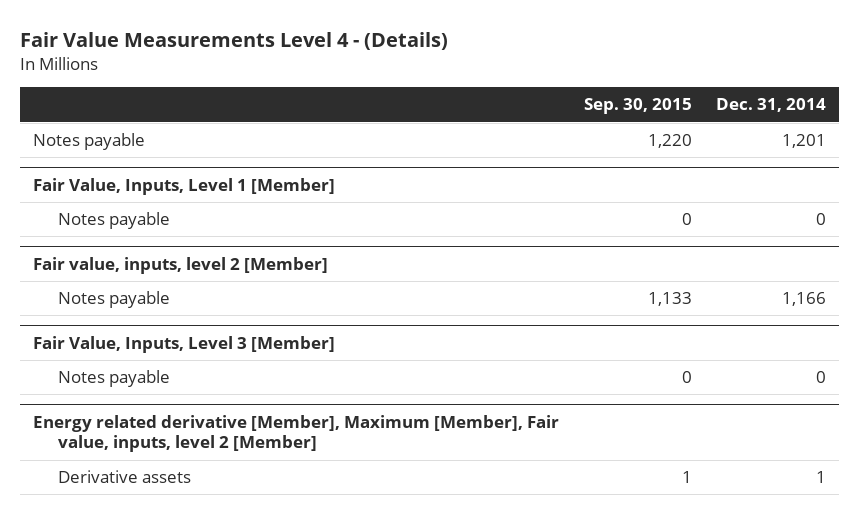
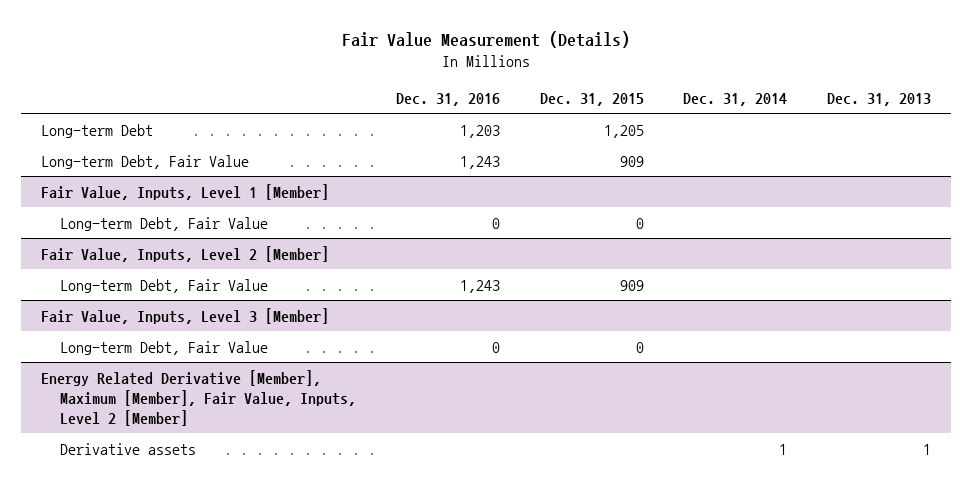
- Fair Value Measurements Level 4 - (Details)
+ Fair Value Measurement (Details)
- | Sep. 30, 2015 | Dec. 31, 2014
+ | Dec. 31, 2016 | Dec. 31, 2015 | Dec. 31, 2014 | Dec. 31, 2013
- Notes payable | 1,220 | 1,201
+ Long-term Debt | 1,203 | 1,205 | |
+ Long-term Debt, Fair Value | 1,243 | 909 | |
@ Fair Value, Inputs, Level 1 [Member]
- Notes payable | 0 | 0
- Fair value, inputs, level 2 [Member]
- Notes payable | 1,133 | 1,166
@ Fair Value, Inputs, Level 1 [Member]
+ Long-term Debt, Fair Value | 0 | 0 | |
+ Fair Value, Inputs, Level 2 [Member]
+ Long-term Debt, Fair Value | 1,243 | 909 | |
@ Fair Value, Inputs, Level 3 [Member]
- Notes payable | 0 | 0
- Energy related derivative [Member], Maximum [Member], Fair value, inputs, level 2 [Member]
@ Fair Value, Inputs, Level 3 [Member]
+ Long-term Debt, Fair Value | 0 | 0 | |
+ Energy Related Derivative [Member], Maximum [Member], Fair Value, Inputs, Level 2 [Member]

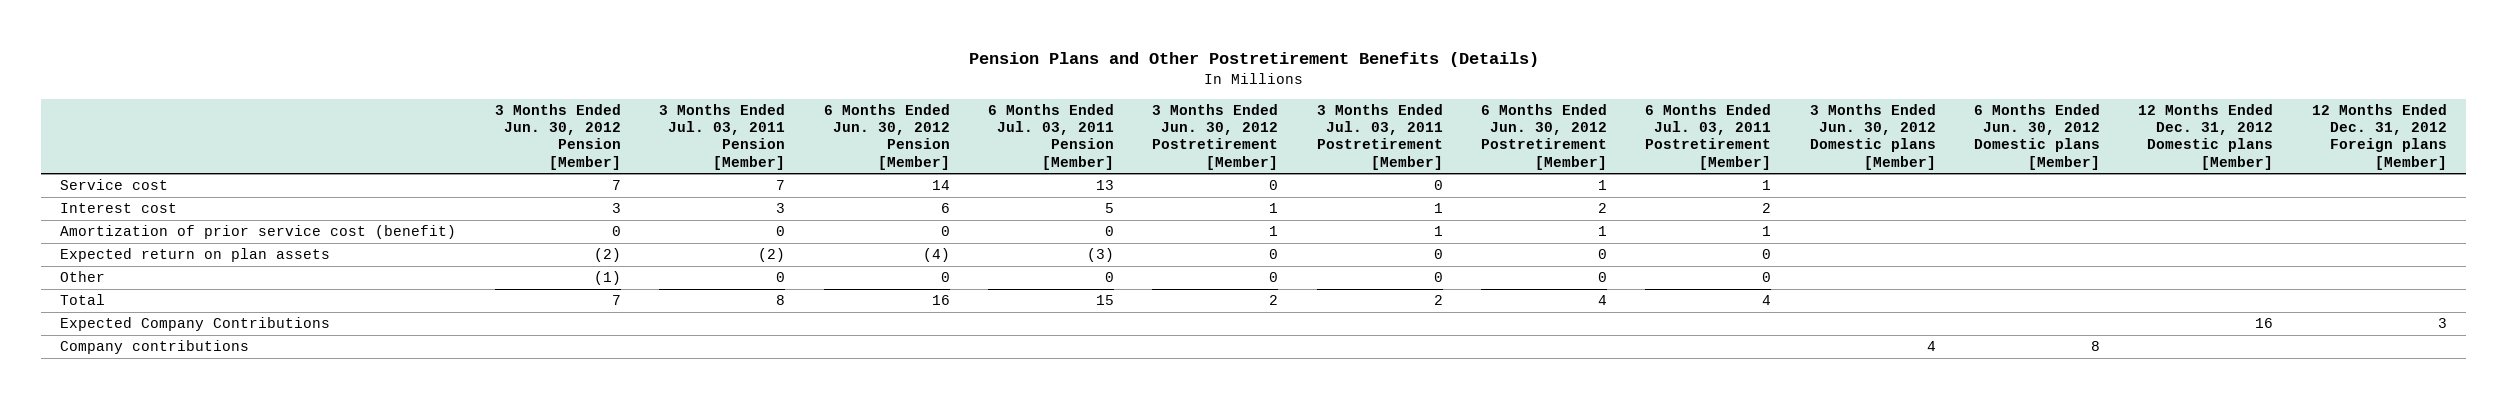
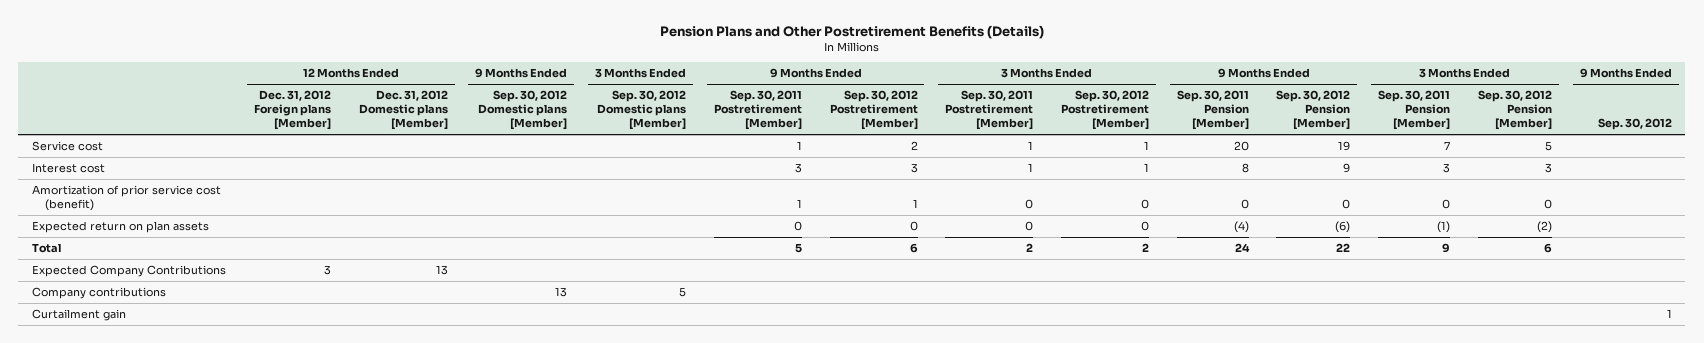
- | 3 Months Ended Jun. 30, 2012 Pension [Member] | 3 Months Ended Jul. 03, 2011 Pension [Member] | 6 Months Ended Jun. 30, 2012 Pension [Member] | 6 Months Ended Jul. 03, 2011 Pension [Member] | 3 Months Ended Jun. 30, 2012 Postretirement [Member] | 3 Months Ended Jul. 03, 2011 Postretirement [Member] | 6 Months Ended Jun. 30, 2012 Postretirement [Member] | 6 Months Ended Jul. 03, 2011 Postretirement [Member] | 3 Months Ended Jun. 30, 2012 Domestic plans [Member] | 6 Months Ended Jun. 30, 2012 Domestic plans [Member] | 12 Months Ended Dec. 31, 2012 Domestic plans [Member] | 12 Months Ended Dec. 31, 2012 Foreign plans [Member]
+ | 12 Months Ended Dec. 31, 2012 Foreign plans [Member] | 12 Months Ended Dec. 31, 2012 Domestic plans [Member] | 9 Months Ended Sep. 30, 2012 Domestic plans [Member] | 3 Months Ended Sep. 30, 2012 Domestic plans [Member] | 9 Months Ended Sep. 30, 2011 Postretirement [Member] | 9 Months Ended Sep. 30, 2012 Postretirement [Member] | 3 Months Ended Sep. 30, 2011 Postretirement [Member] | 3 Months Ended Sep. 30, 2012 Postretirement [Member] | 9 Months Ended Sep. 30, 2011 Pension [Member] | 9 Months Ended Sep. 30, 2012 Pension [Member] | 3 Months Ended Sep. 30, 2011 Pension [Member] | 3 Months Ended Sep. 30, 2012 Pension [Member] | 9 Months Ended Sep. 30, 2012
- Other | (1) | 0 | 0 | 0 | 0 | 0 | 0 | 0 | | | |
- Expected Company Contributions | | | | | | | | | | | 16 | 3
+ Expected Company Contributions | 3 | 13 | | | | | | | | | | |
+ Curtailment gain | | | | | | | | | | | | | 1

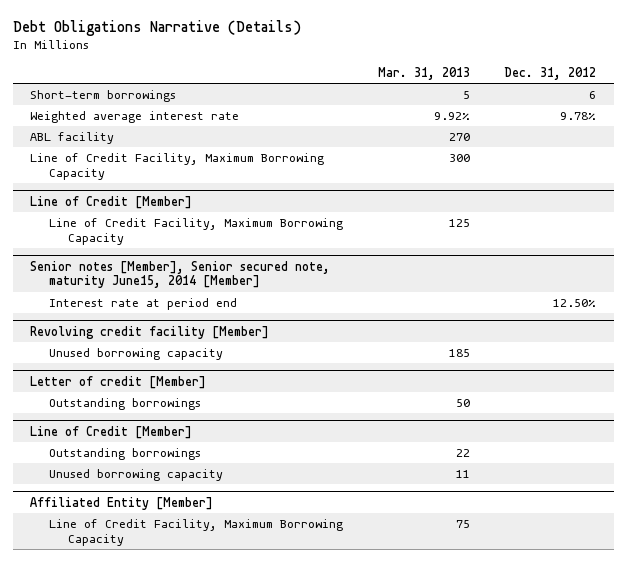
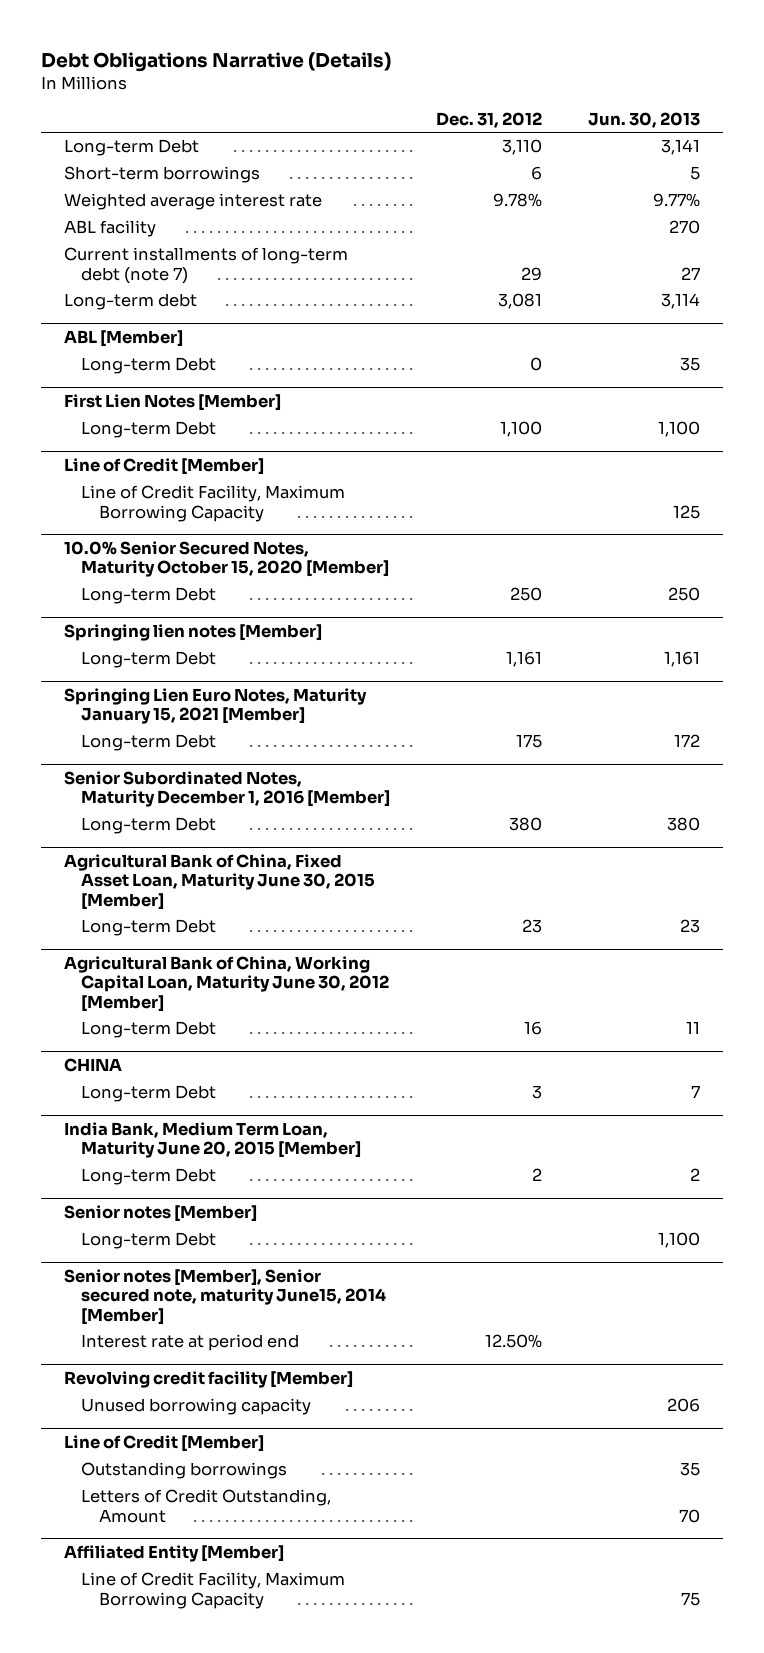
- | Mar. 31, 2013 | Dec. 31, 2012
+ | Dec. 31, 2012 | Jun. 30, 2013
+ Long-term Debt | 3,110 | 3,141
- Line of Credit Facility, Maximum Borrowing Capacity | 300 |
+ Current installments of long-term debt (note 7) | 29 | 27
+ Long-term debt | 3,081 | 3,114
+ ABL [Member]
+ Long-term Debt | 0 | 35
+ First Lien Notes [Member]
+ Long-term Debt | 1,100 | 1,100
+ 10.0% Senior Secured Notes, Maturity October 15, 2020 [Member]
+ Long-term Debt | 250 | 250
+ Springing lien notes [Member]
+ Long-term Debt | 1,161 | 1,161
+ Springing Lien Euro Notes, Maturity January 15, 2021 [Member]
+ Long-term Debt | 175 | 172
+ Senior Subordinated Notes, Maturity December 1, 2016 [Member]
+ Long-term Debt | 380 | 380
+ Agricultural Bank of China, Fixed Asset Loan, Maturity June 30, 2015 [Member]
+ Long-term Debt | 23 | 23
+ Agricultural Bank of China, Working Capital Loan, Maturity June 30, 2012 [Member]
+ Long-term Debt | 16 | 11
+ CHINA
+ Long-term Debt | 3 | 7
+ India Bank, Medium Term Loan, Maturity June 20, 2015 [Member]
+ Long-term Debt | 2 | 2
+ Senior notes [Member]
+ Long-term Debt | | 1,100
- Letter of credit [Member]
- Outstanding borrowings | 50 |
@ Line of Credit [Member]
- Unused borrowing capacity | 11 |
+ Letters of Credit Outstanding, Amount | | 70

